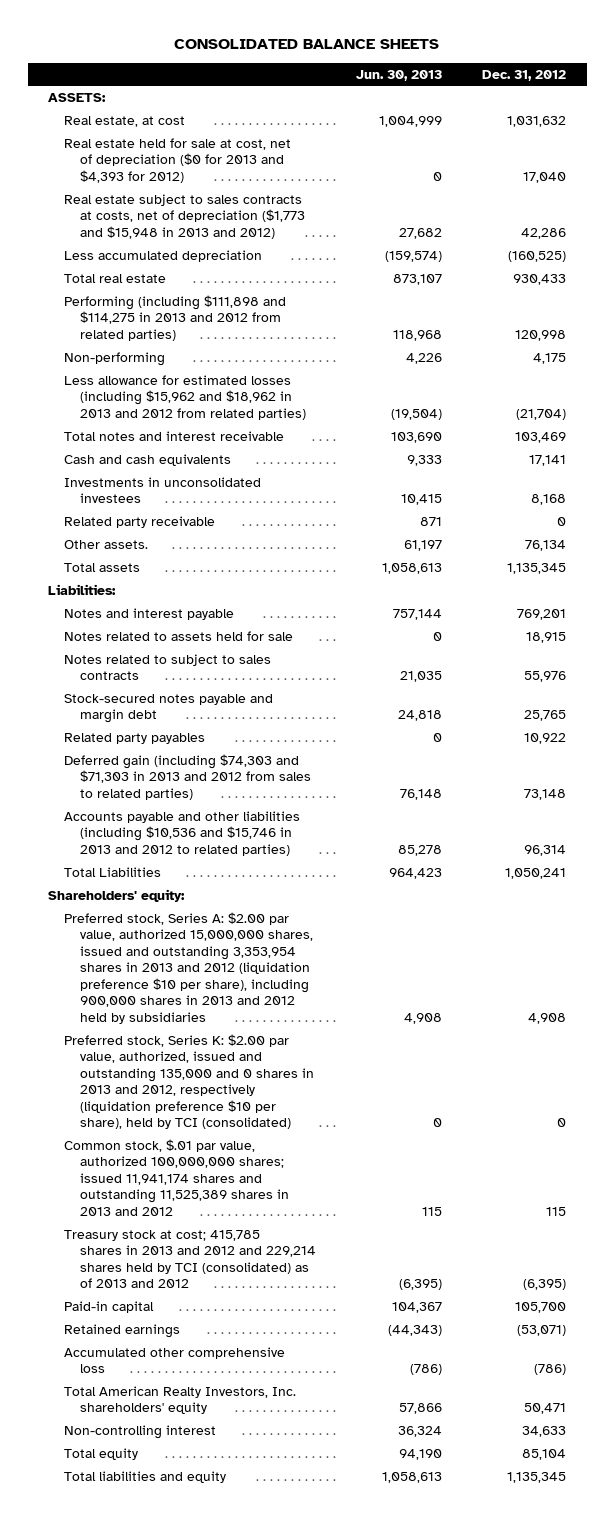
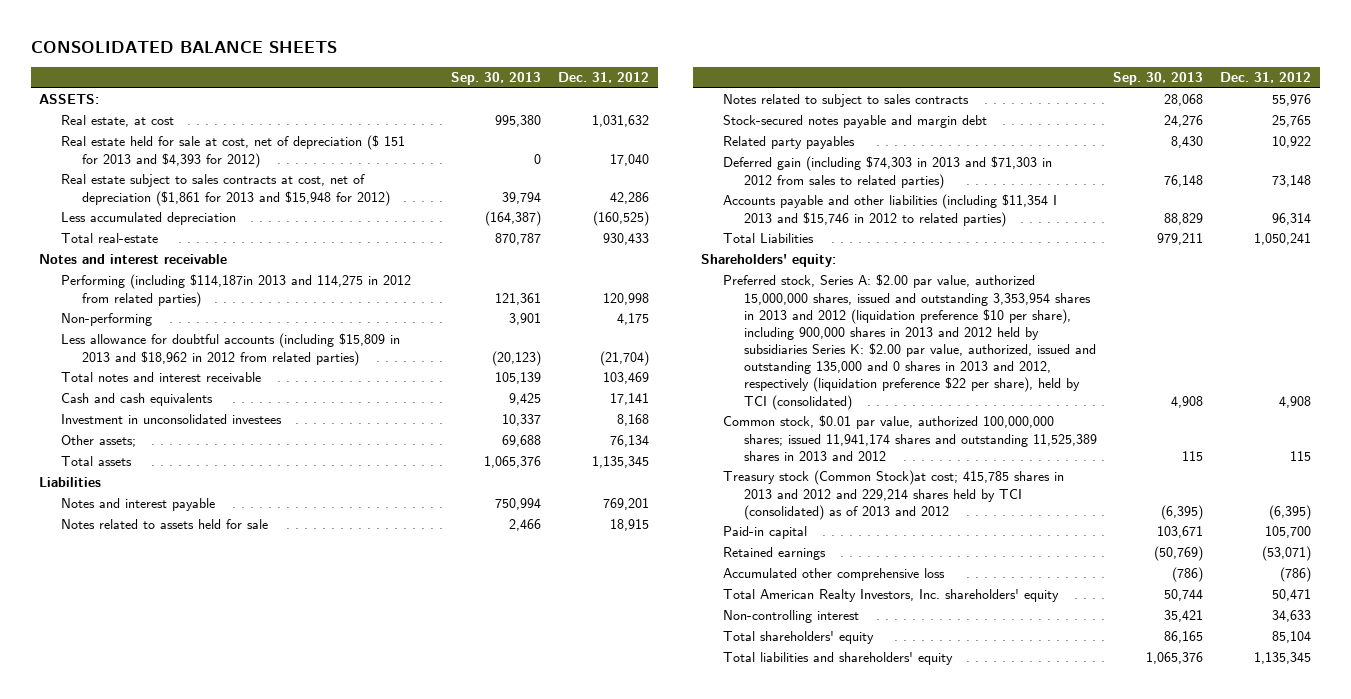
- | Jun. 30, 2013 | Dec. 31, 2012
+ | Sep. 30, 2013 | Dec. 31, 2012
- Real estate held for sale at cost, net of depreciation ($0 for 2013 and $4,393 for 2012) | 0 | 17,040
- Real estate subject to sales contracts at costs, net of depreciation ($1,773 and $15,948 in 2013 and 2012) | 27,682 | 42,286
+ Real estate held for sale at cost, net of depreciation ($ 151 for 2013 and $4,393 for 2012) | 0 | 17,040
+ Real estate subject to sales contracts at cost, net of depreciation ($1,861 for 2013 and $15,948 for 2012) | 39,794 | 42,286
- Total real estate | 873,107 | 930,433
- Performing (including $111,898 and $114,275 in 2013 and 2012 from related parties) | 118,968 | 120,998
+ Total real-estate | 870,787 | 930,433
+ Notes and interest receivable
+ Performing (including $114,187in 2013 and 114,275 in 2012 from related parties) | 121,361 | 120,998
- Less allowance for estimated losses (including $15,962 and $18,962 in 2013 and 2012 from related parties) | (19,504) | (21,704)
+ Less allowance for doubtful accounts (including $15,809 in 2013 and $18,962 in 2012 from related parties) | (20,123) | (21,704)
- Investments in unconsolidated investees | 10,415 | 8,168
- Related party receivable | 871 | 0
- Other assets. | 61,197 | 76,134
+ Investment in unconsolidated investees | 10,337 | 8,168
+ Other assets; | 69,688 | 76,134
- Liabilities:
+ Liabilities
- Deferred gain (including $74,303 and $71,303 in 2013 and 2012 from sales to related parties) | 76,148 | 73,148
- Accounts payable and other liabilities (including $10,536 and $15,746 in 2013 and 2012 to related parties) | 85,278 | 96,314
+ Deferred gain (including $74,303 in 2013 and $71,303 in 2012 from sales to related parties) | 76,148 | 73,148
+ Accounts payable and other liabilities (including $11,354 I 2013 and $15,746 in 2012 to related parties) | 88,829 | 96,314
- Preferred stock, Series A: $2.00 par value, authorized 15,000,000 shares, issued and outstanding 3,353,954 shares in 2013 and 2012 (liquidation preference $10 per share), including 900,000 shares in 2013 and 2012 held by subsidiaries | 4,908 | 4,908
- Preferred stock, Series K: $2.00 par value, authorized, issued and outstanding 135,000 and 0 shares in 2013 and 2012, respectively (liquidation preference $10 per share), held by TCI (consolidated) | 0 | 0
- Common stock, $.01 par value, authorized 100,000,000 shares; issued 11,941,174 shares and outstanding 11,525,389 shares in 2013 and 2012 | 115 | 115
- Treasury stock at cost; 415,785 shares in 2013 and 2012 and 229,214 shares held by TCI (consolidated) as of 2013 and 2012 | (6,395) | (6,395)
+ Preferred stock, Series A: $2.00 par value, authorized 15,000,000 shares, issued and outstanding 3,353,954 shares in 2013 and 2012 (liquidation preference $10 per share), including 900,000 shares in 2013 and 2012 held by subsidiaries Series K: $2.00 par value, authorized, issued and outstanding 135,000 and 0 shares in 2013 and 2012, respectively (liquidation preference $22 per share), held by TCI (consolidated) | 4,908 | 4,908
+ Common stock, $0.01 par value, authorized 100,000,000 shares; issued 11,941,174 shares and outstanding 11,525,389 shares in 2013 and 2012 | 115 | 115
+ Treasury stock (Common Stock)at cost; 415,785 shares in 2013 and 2012 and 229,214 shares held by TCI (consolidated) as of 2013 and 2012 | (6,395) | (6,395)
- Total equity | 94,190 | 85,104
- Total liabilities and equity | 1,058,613 | 1,135,345
+ Total shareholders' equity | 86,165 | 85,104
+ Total liabilities and shareholders' equity | 1,065,376 | 1,135,345

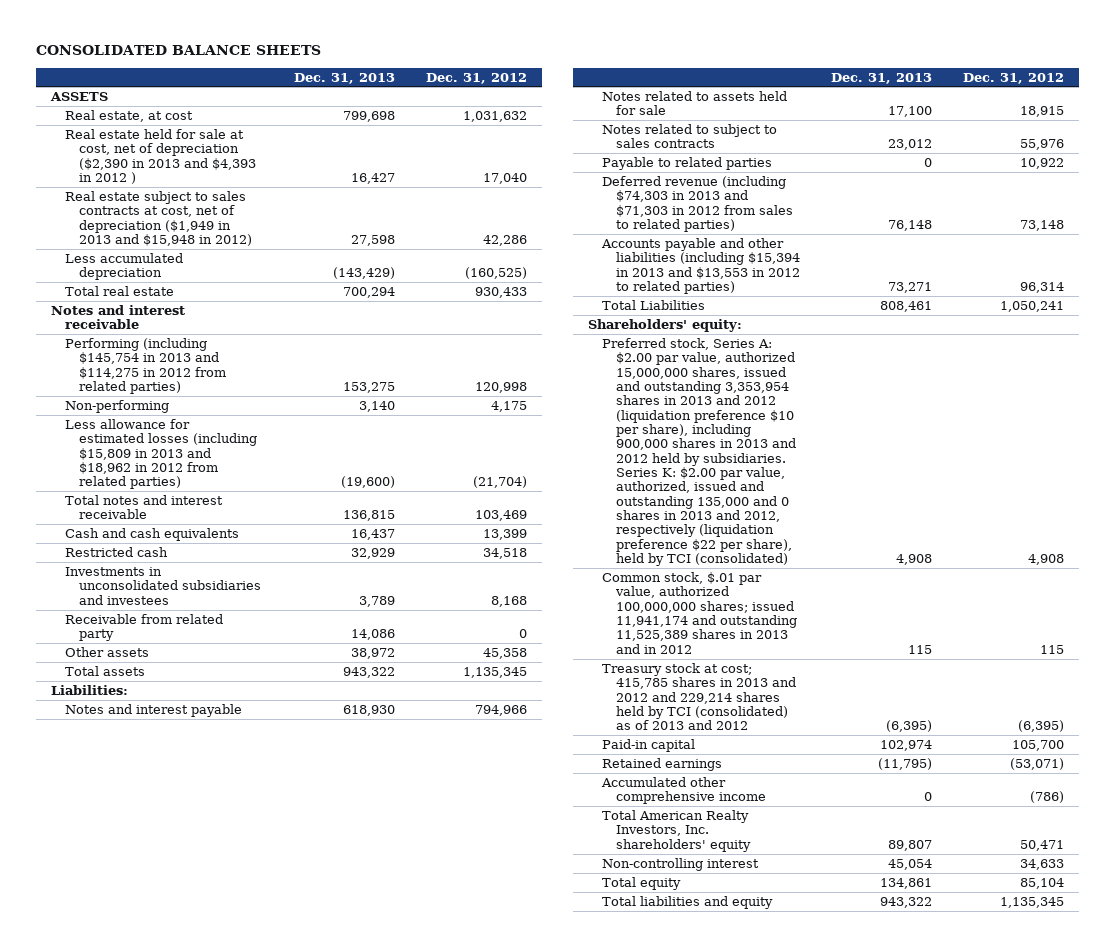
- | Sep. 30, 2013 | Dec. 31, 2012
+ | Dec. 31, 2013 | Dec. 31, 2012
- ASSETS:
+ ASSETS
- Real estate held for sale at cost, net of depreciation ($ 151 for 2013 and $4,393 for 2012) | 0 | 17,040
- Real estate subject to sales contracts at cost, net of depreciation ($1,861 for 2013 and $15,948 for 2012) | 39,794 | 42,286
+ Real estate held for sale at cost, net of depreciation ($2,390 in 2013 and $4,393 in 2012 ) | 16,427 | 17,040
+ Real estate subject to sales contracts at cost, net of depreciation ($1,949 in 2013 and $15,948 in 2012) | 27,598 | 42,286
- Total real-estate | 870,787 | 930,433
+ Total real estate | 700,294 | 930,433
- Performing (including $114,187in 2013 and 114,275 in 2012 from related parties) | 121,361 | 120,998
+ Performing (including $145,754 in 2013 and $114,275 in 2012 from related parties) | 153,275 | 120,998
- Less allowance for doubtful accounts (including $15,809 in 2013 and $18,962 in 2012 from related parties) | (20,123) | (21,704)
+ Less allowance for estimated losses (including $15,809 in 2013 and $18,962 in 2012 from related parties) | (19,600) | (21,704)
- Cash and cash equivalents | 9,425 | 17,141
- Investment in unconsolidated investees | 10,337 | 8,168
- Other assets; | 69,688 | 76,134
+ Cash and cash equivalents | 16,437 | 13,399
+ Restricted cash | 32,929 | 34,518
+ Investments in unconsolidated subsidiaries and investees | 3,789 | 8,168
+ Receivable from related party | 14,086 | 0
+ Other assets | 38,972 | 45,358
- Liabilities
- Notes and interest payable | 750,994 | 769,201
+ Liabilities:
+ Notes and interest payable | 618,930 | 794,966
- Stock-secured notes payable and margin debt | 24,276 | 25,765
- Related party payables | 8,430 | 10,922
- Deferred gain (including $74,303 in 2013 and $71,303 in 2012 from sales to related parties) | 76,148 | 73,148
- Accounts payable and other liabilities (including $11,354 I 2013 and $15,746 in 2012 to related parties) | 88,829 | 96,314
+ Payable to related parties | 0 | 10,922
+ Deferred revenue (including $74,303 in 2013 and $71,303 in 2012 from sales to related parties) | 76,148 | 73,148
+ Accounts payable and other liabilities (including $15,394 in 2013 and $13,553 in 2012 to related parties) | 73,271 | 96,314
- Preferred stock, Series A: $2.00 par value, authorized 15,000,000 shares, issued and outstanding 3,353,954 shares in 2013 and 2012 (liquidation preference $10 per share), including 900,000 shares in 2013 and 2012 held by subsidiaries Series K: $2.00 par value, authorized, issued and outstanding 135,000 and 0 shares in 2013 and 2012, respectively (liquidation preference $22 per share), held by TCI (consolidated) | 4,908 | 4,908
- Common stock, $0.01 par value, authorized 100,000,000 shares; issued 11,941,174 shares and outstanding 11,525,389 shares in 2013 and 2012 | 115 | 115
- Treasury stock (Common Stock)at cost; 415,785 shares in 2013 and 2012 and 229,214 shares held by TCI (consolidated) as of 2013 and 2012 | (6,395) | (6,395)
+ Preferred stock, Series A: $2.00 par value, authorized 15,000,000 shares, issued and outstanding 3,353,954 shares in 2013 and 2012 (liquidation preference $10 per share), including 900,000 shares in 2013 and 2012 held by subsidiaries. Series K: $2.00 par value, authorized, issued and outstanding 135,000 and 0 shares in 2013 and 2012, respectively (liquidation preference $22 per share), held by TCI (consolidated) | 4,908 | 4,908
+ Common stock, $.01 par value, authorized 100,000,000 shares; issued 11,941,174 and outstanding 11,525,389 shares in 2013 and in 2012 | 115 | 115
+ Treasury stock at cost; 415,785 shares in 2013 and 2012 and 229,214 shares held by TCI (consolidated) as of 2013 and 2012 | (6,395) | (6,395)
- Accumulated other comprehensive loss | (786) | (786)
+ Accumulated other comprehensive income | 0 | (786)
- Total shareholders' equity | 86,165 | 85,104
- Total liabilities and shareholders' equity | 1,065,376 | 1,135,345
+ Total equity | 134,861 | 85,104
+ Total liabilities and equity | 943,322 | 1,135,345

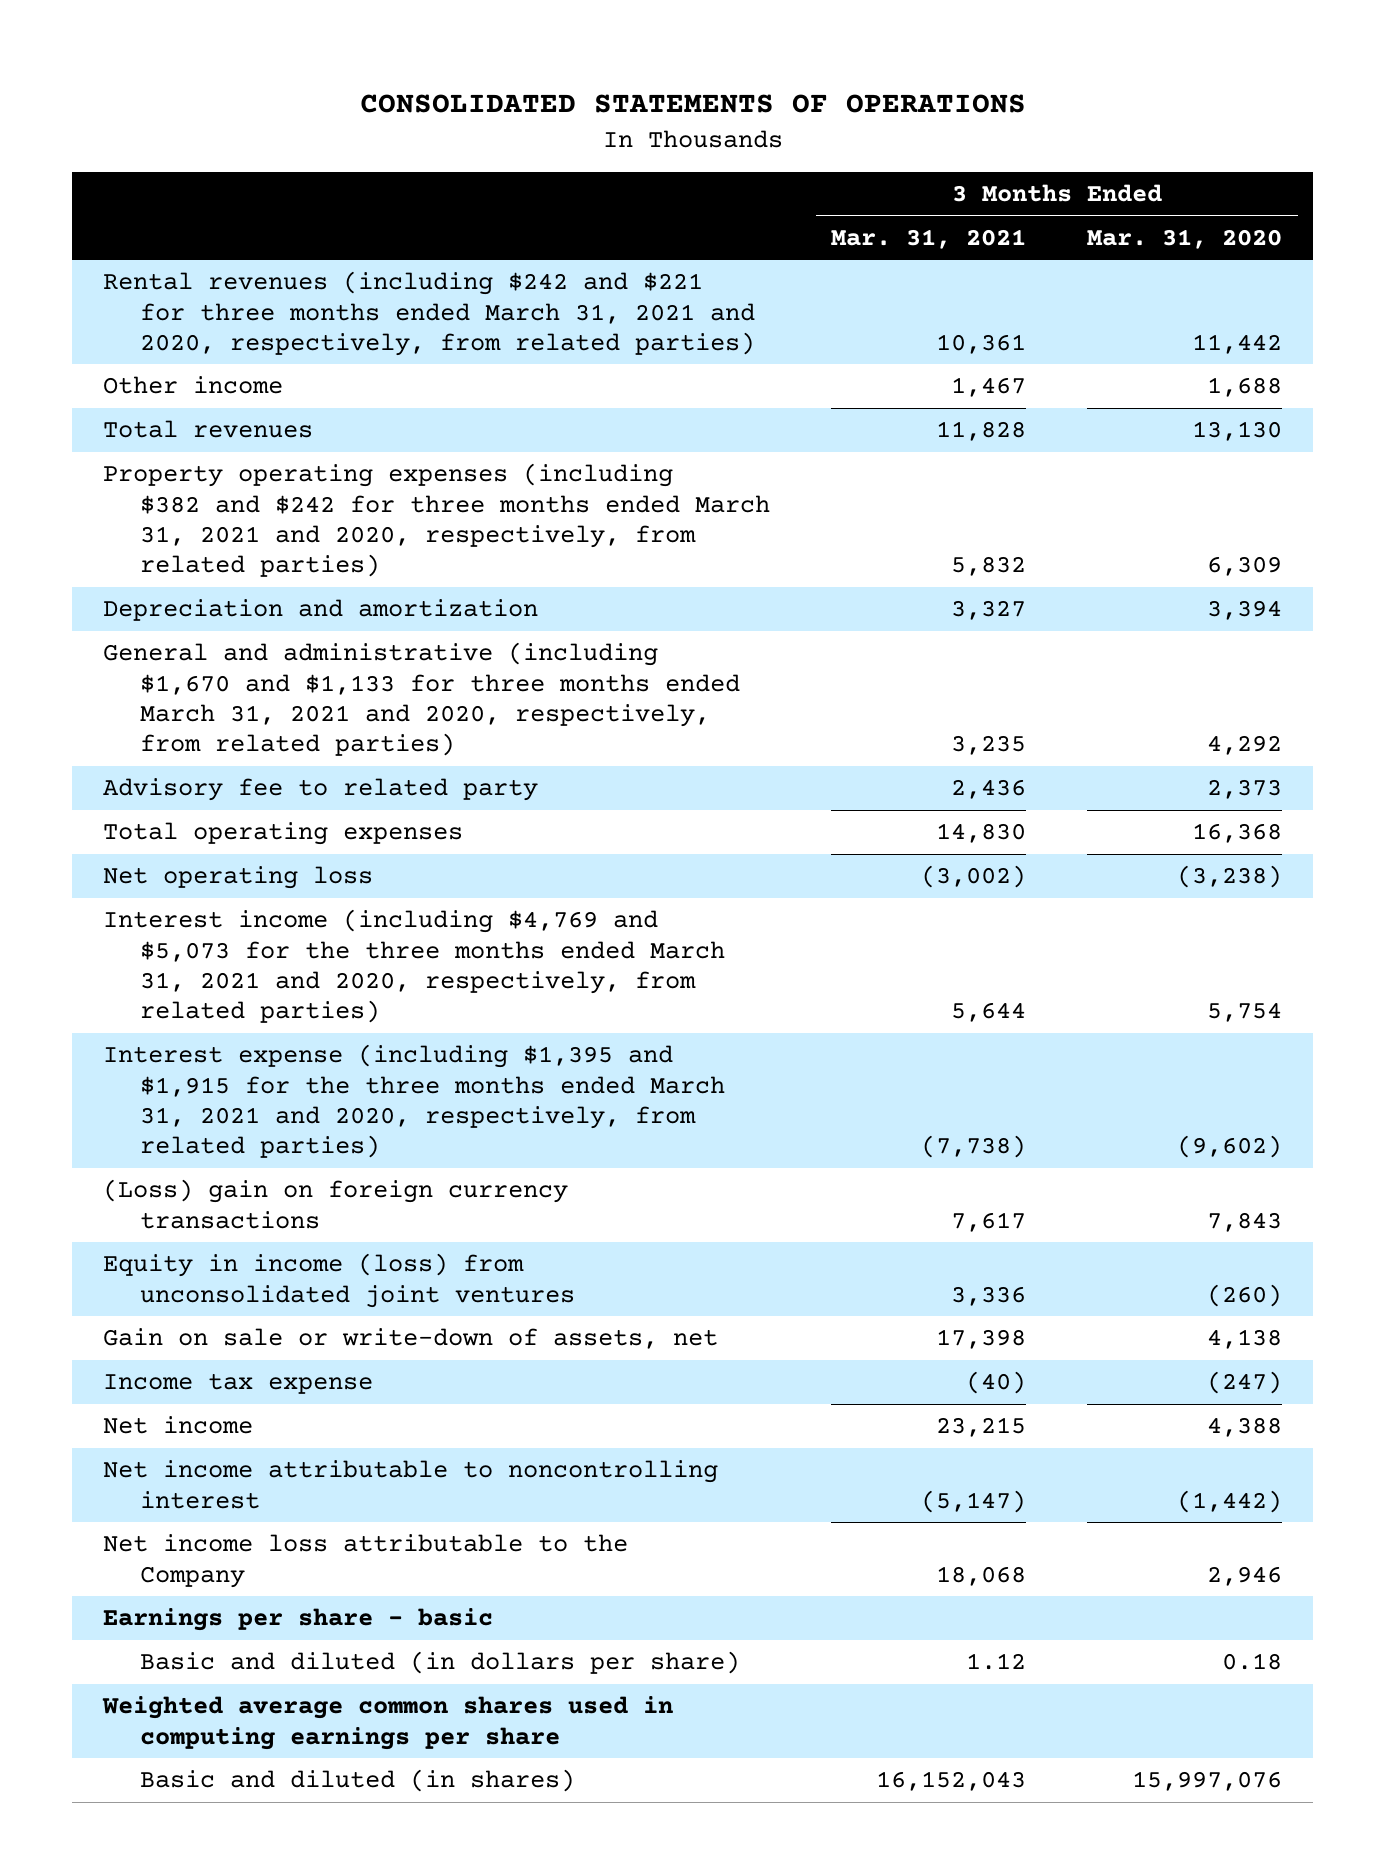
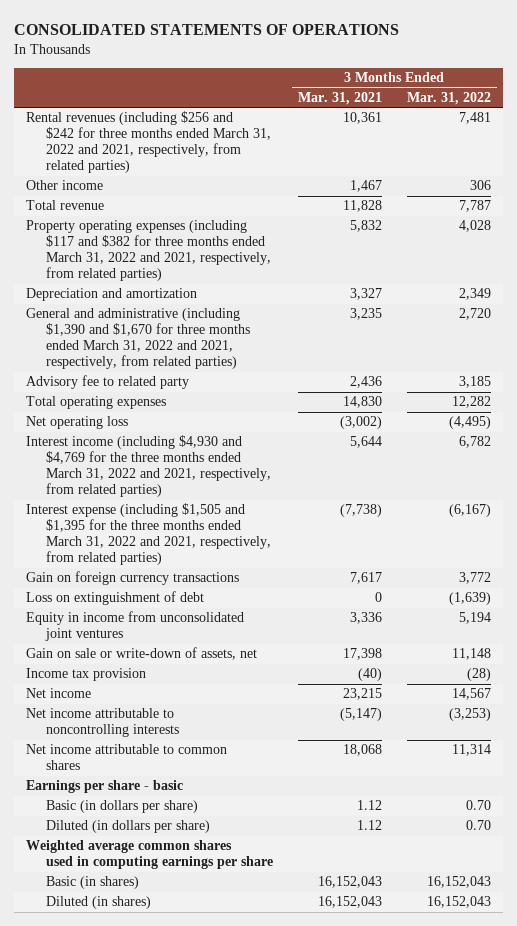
- | 3 Months Ended Mar. 31, 2021 | 3 Months Ended Mar. 31, 2020
+ | 3 Months Ended Mar. 31, 2021 | 3 Months Ended Mar. 31, 2022
- Rental revenues (including $242 and $221 for three months ended March 31, 2021 and 2020, respectively, from related parties) | 10,361 | 11,442
+ Rental revenues (including $256 and $242 for three months ended March 31, 2022 and 2021, respectively, from related parties) | 10,361 | 7,481
- Total revenues | 11,828 | 13,130
- Property operating expenses (including $382 and $242 for three months ended March 31, 2021 and 2020, respectively, from related parties) | 5,832 | 6,309
+ Total revenue | 11,828 | 7,787
+ Property operating expenses (including $117 and $382 for three months ended March 31, 2022 and 2021, respectively, from related parties) | 5,832 | 4,028
- General and administrative (including $1,670 and $1,133 for three months ended March 31, 2021 and 2020, respectively, from related parties) | 3,235 | 4,292
+ General and administrative (including $1,390 and $1,670 for three months ended March 31, 2022 and 2021, respectively, from related parties) | 3,235 | 2,720
- Interest income (including $4,769 and $5,073 for the three months ended March 31, 2021 and 2020, respectively, from related parties) | 5,644 | 5,754
- Interest expense (including $1,395 and $1,915 for the three months ended March 31, 2021 and 2020, respectively, from related parties) | (7,738) | (9,602)
- (Loss) gain on foreign currency transactions | 7,617 | 7,843
- Equity in income (loss) from unconsolidated joint ventures | 3,336 | (260)
+ Interest income (including $4,930 and $4,769 for the three months ended March 31, 2022 and 2021, respectively, from related parties) | 5,644 | 6,782
+ Interest expense (including $1,505 and $1,395 for the three months ended March 31, 2022 and 2021, respectively, from related parties) | (7,738) | (6,167)
+ Gain on foreign currency transactions | 7,617 | 3,772
+ Loss on extinguishment of debt | 0 | (1,639)
+ Equity in income from unconsolidated joint ventures | 3,336 | 5,194
- Income tax expense | (40) | (247)
+ Income tax provision | (40) | (28)
- Net income attributable to noncontrolling interest | (5,147) | (1,442)
- Net income loss attributable to the Company | 18,068 | 2,946
+ Net income attributable to noncontrolling interests | (5,147) | (3,253)
+ Net income attributable to common shares | 18,068 | 11,314
- Basic and diluted (in dollars per share) | 1.12 | 0.18
+ Basic (in dollars per share) | 1.12 | 0.70
+ Diluted (in dollars per share) | 1.12 | 0.70
- Basic and diluted (in shares) | 16,152,043 | 15,997,076
+ Basic (in shares) | 16,152,043 | 16,152,043
+ Diluted (in shares) | 16,152,043 | 16,152,043

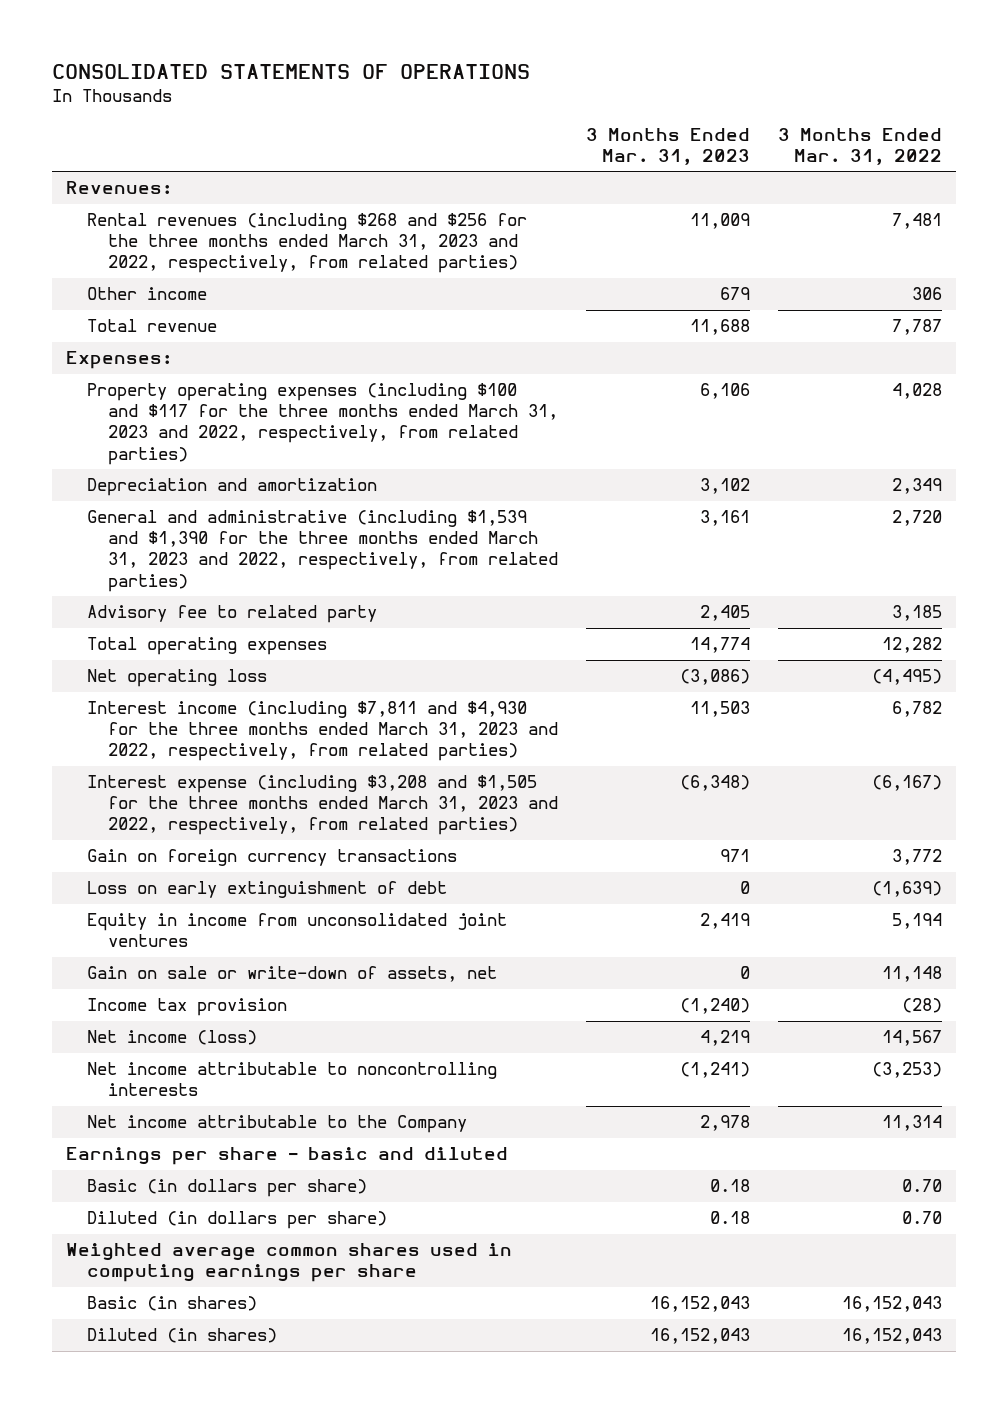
- | 3 Months Ended Mar. 31, 2021 | 3 Months Ended Mar. 31, 2022
+ | 3 Months Ended Mar. 31, 2023 | 3 Months Ended Mar. 31, 2022
- Rental revenues (including $256 and $242 for three months ended March 31, 2022 and 2021, respectively, from related parties) | 10,361 | 7,481
+ Revenues:
+ Rental revenues (including $268 and $256 for the three months ended March 31, 2023 and 2022, respectively, from related parties) | 11,009 | 7,481
- Property operating expenses (including $117 and $382 for three months ended March 31, 2022 and 2021, respectively, from related parties) | 5,832 | 4,028
+ Expenses:
+ Property operating expenses (including $100 and $117 for the three months ended March 31, 2023 and 2022, respectively, from related parties) | 6,106 | 4,028
- General and administrative (including $1,390 and $1,670 for three months ended March 31, 2022 and 2021, respectively, from related parties) | 3,235 | 2,720
+ General and administrative (including $1,539 and $1,390 for the three months ended March 31, 2023 and 2022, respectively, from related parties) | 3,161 | 2,720
- Interest income (including $4,930 and $4,769 for the three months ended March 31, 2022 and 2021, respectively, from related parties) | 5,644 | 6,782
- Interest expense (including $1,505 and $1,395 for the three months ended March 31, 2022 and 2021, respectively, from related parties) | (7,738) | (6,167)
+ Interest income (including $7,811 and $4,930 for the three months ended March 31, 2023 and 2022, respectively, from related parties) | 11,503 | 6,782
+ Interest expense (including $3,208 and $1,505 for the three months ended March 31, 2023 and 2022, respectively, from related parties) | (6,348) | (6,167)
- Loss on extinguishment of debt | 0 | (1,639)
+ Loss on early extinguishment of debt | 0 | (1,639)
- Net income | 23,215 | 14,567
+ Net income (loss) | 4,219 | 14,567
- Net income attributable to common shares | 18,068 | 11,314
- Earnings per share - basic
+ Net income attributable to the Company | 2,978 | 11,314
+ Earnings per share - basic and diluted

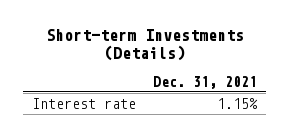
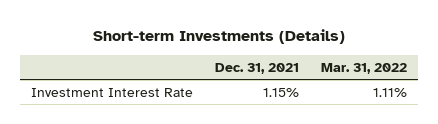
- | Dec. 31, 2021
+ | Dec. 31, 2021 | Mar. 31, 2022
- Interest rate | 1.15%
+ Investment Interest Rate | 1.15% | 1.11%

